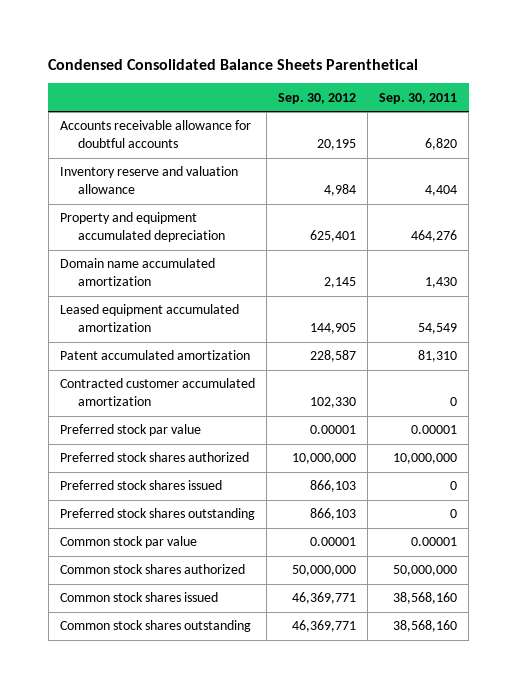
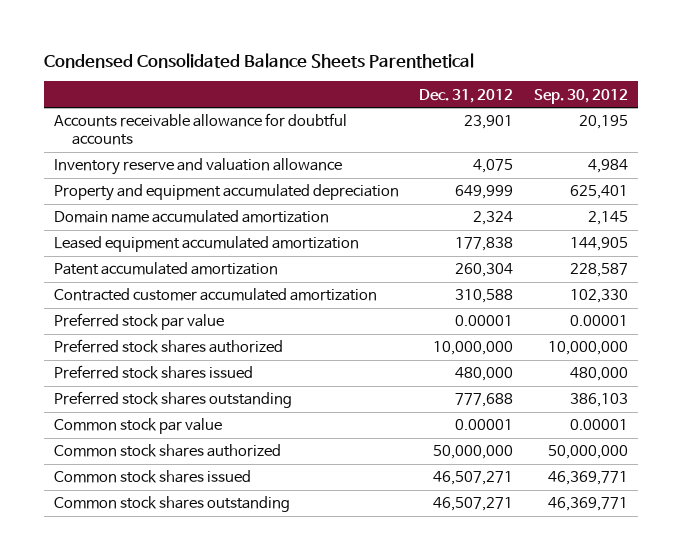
- | Sep. 30, 2012 | Sep. 30, 2011
+ | Dec. 31, 2012 | Sep. 30, 2012
- Preferred stock shares issued | 866,103 | 0
- Preferred stock shares outstanding | 866,103 | 0
+ Preferred stock shares issued | 480,000 | 480,000
+ Preferred stock shares outstanding | 777,688 | 386,103

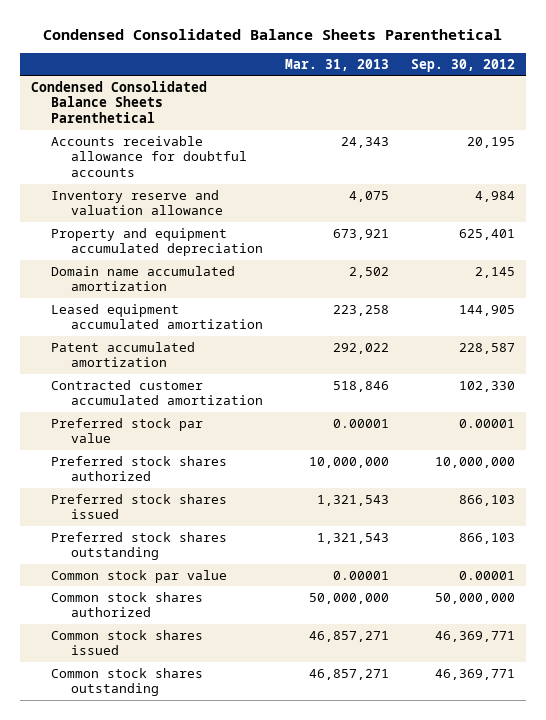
- | Dec. 31, 2012 | Sep. 30, 2012
+ | Mar. 31, 2013 | Sep. 30, 2012
+ Condensed Consolidated Balance Sheets Parenthetical
- Preferred stock shares issued | 480,000 | 480,000
- Preferred stock shares outstanding | 777,688 | 386,103
+ Preferred stock shares issued | 1,321,543 | 866,103
+ Preferred stock shares outstanding | 1,321,543 | 866,103

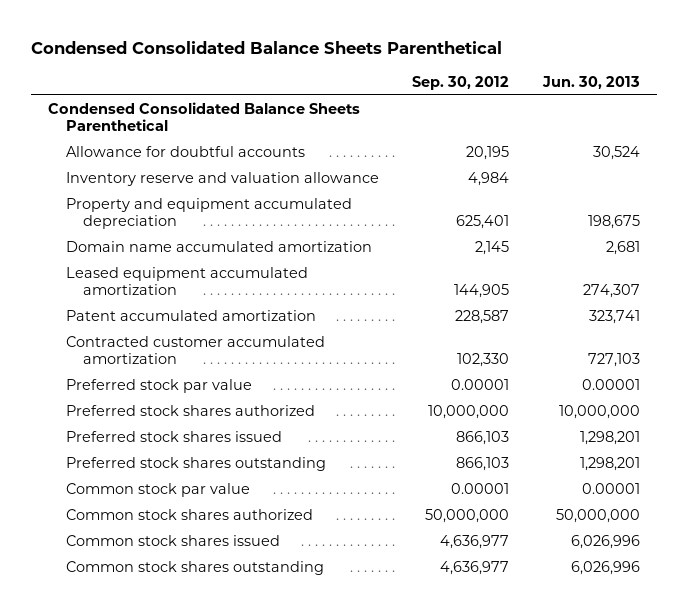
- | Mar. 31, 2013 | Sep. 30, 2012
+ | Sep. 30, 2012 | Jun. 30, 2013
- Accounts receivable allowance for doubtful accounts | 24,343 | 20,195
+ Allowance for doubtful accounts | 20,195 | 30,524
- Common stock shares issued | 46,857,271 | 46,369,771
- Common stock shares outstanding | 46,857,271 | 46,369,771
+ Common stock shares issued | 4,636,977 | 6,026,996
+ Common stock shares outstanding | 4,636,977 | 6,026,996

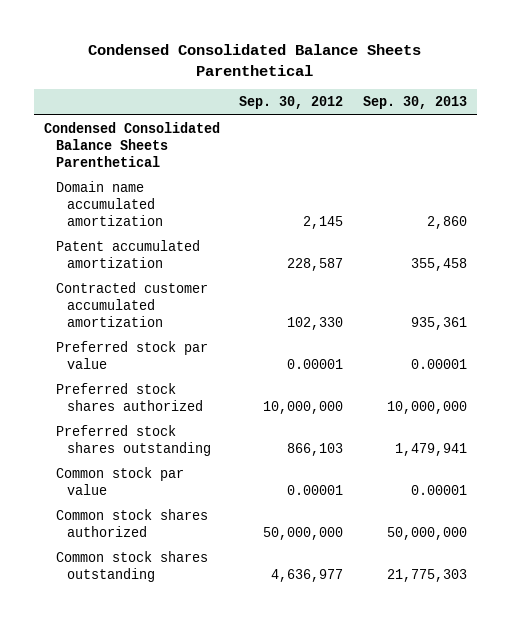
- | Sep. 30, 2012 | Jun. 30, 2013
+ | Sep. 30, 2012 | Sep. 30, 2013
- Allowance for doubtful accounts | 20,195 | 30,524
- Inventory reserve and valuation allowance | 4,984 |
- Property and equipment accumulated depreciation | 625,401 | 198,675
- Leased equipment accumulated amortization | 144,905 | 274,307
- Preferred stock shares issued | 866,103 | 1,298,201
- Common stock shares issued | 4,636,977 | 6,026,996

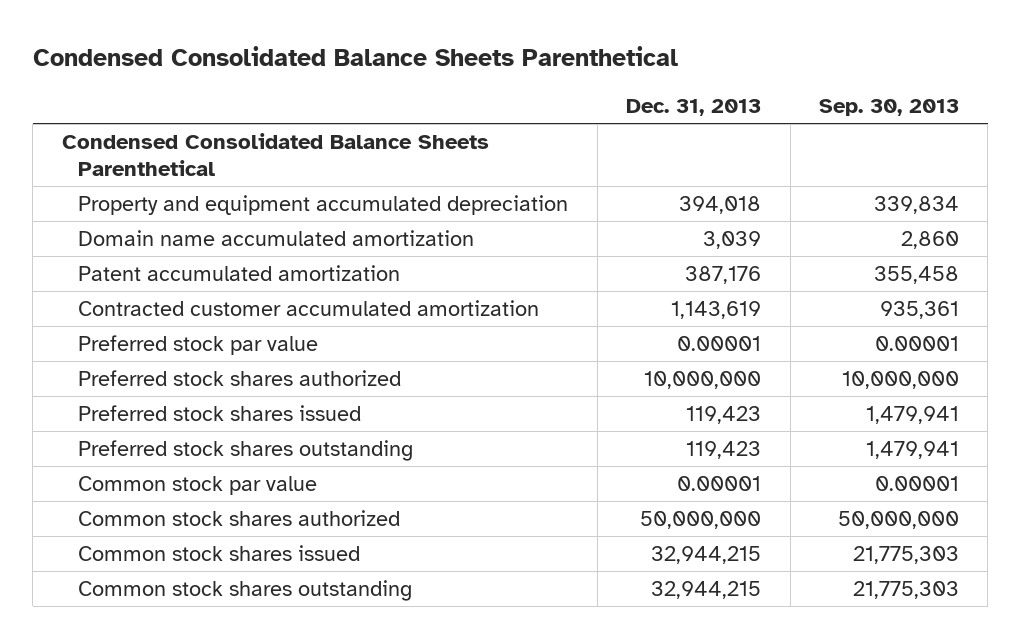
- | Sep. 30, 2012 | Sep. 30, 2013
+ | Dec. 31, 2013 | Sep. 30, 2013
+ Property and equipment accumulated depreciation | 394,018 | 339,834
+ Preferred stock shares issued | 119,423 | 1,479,941
+ Common stock shares issued | 32,944,215 | 21,775,303

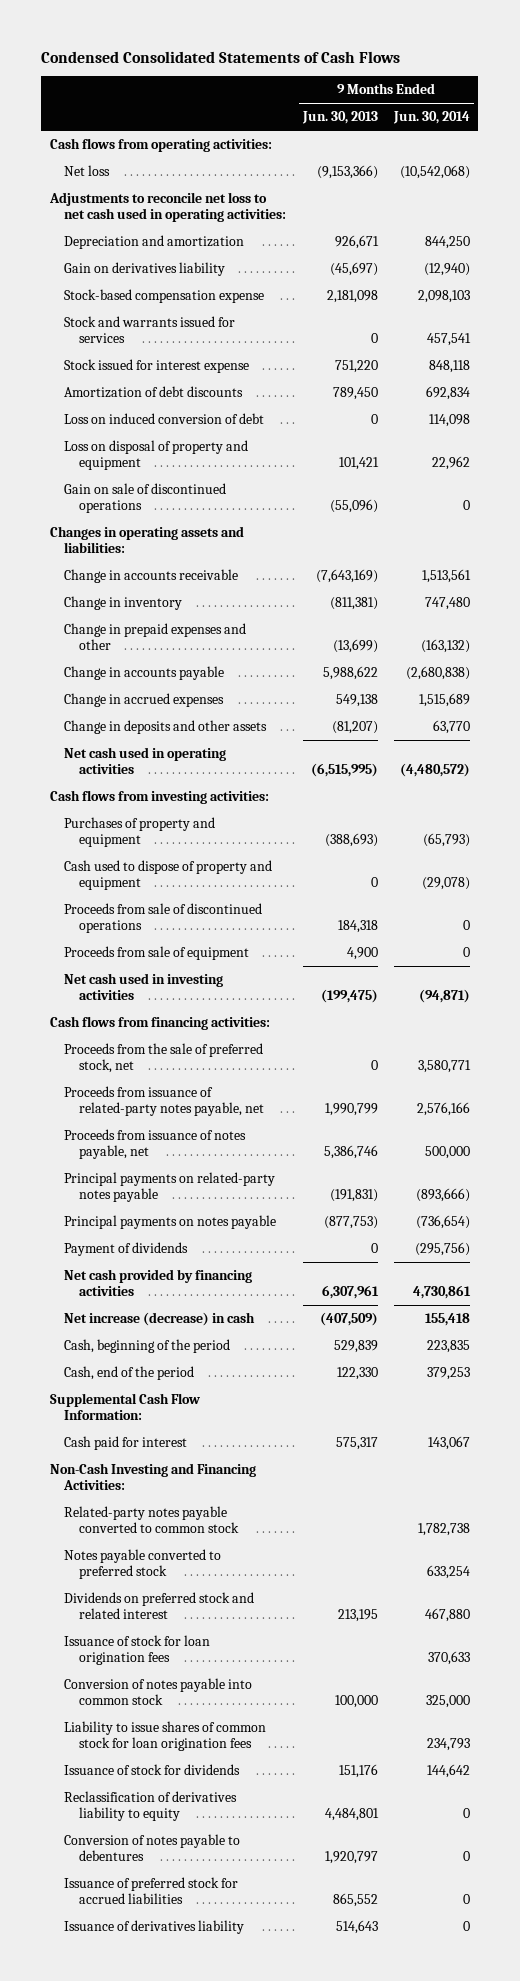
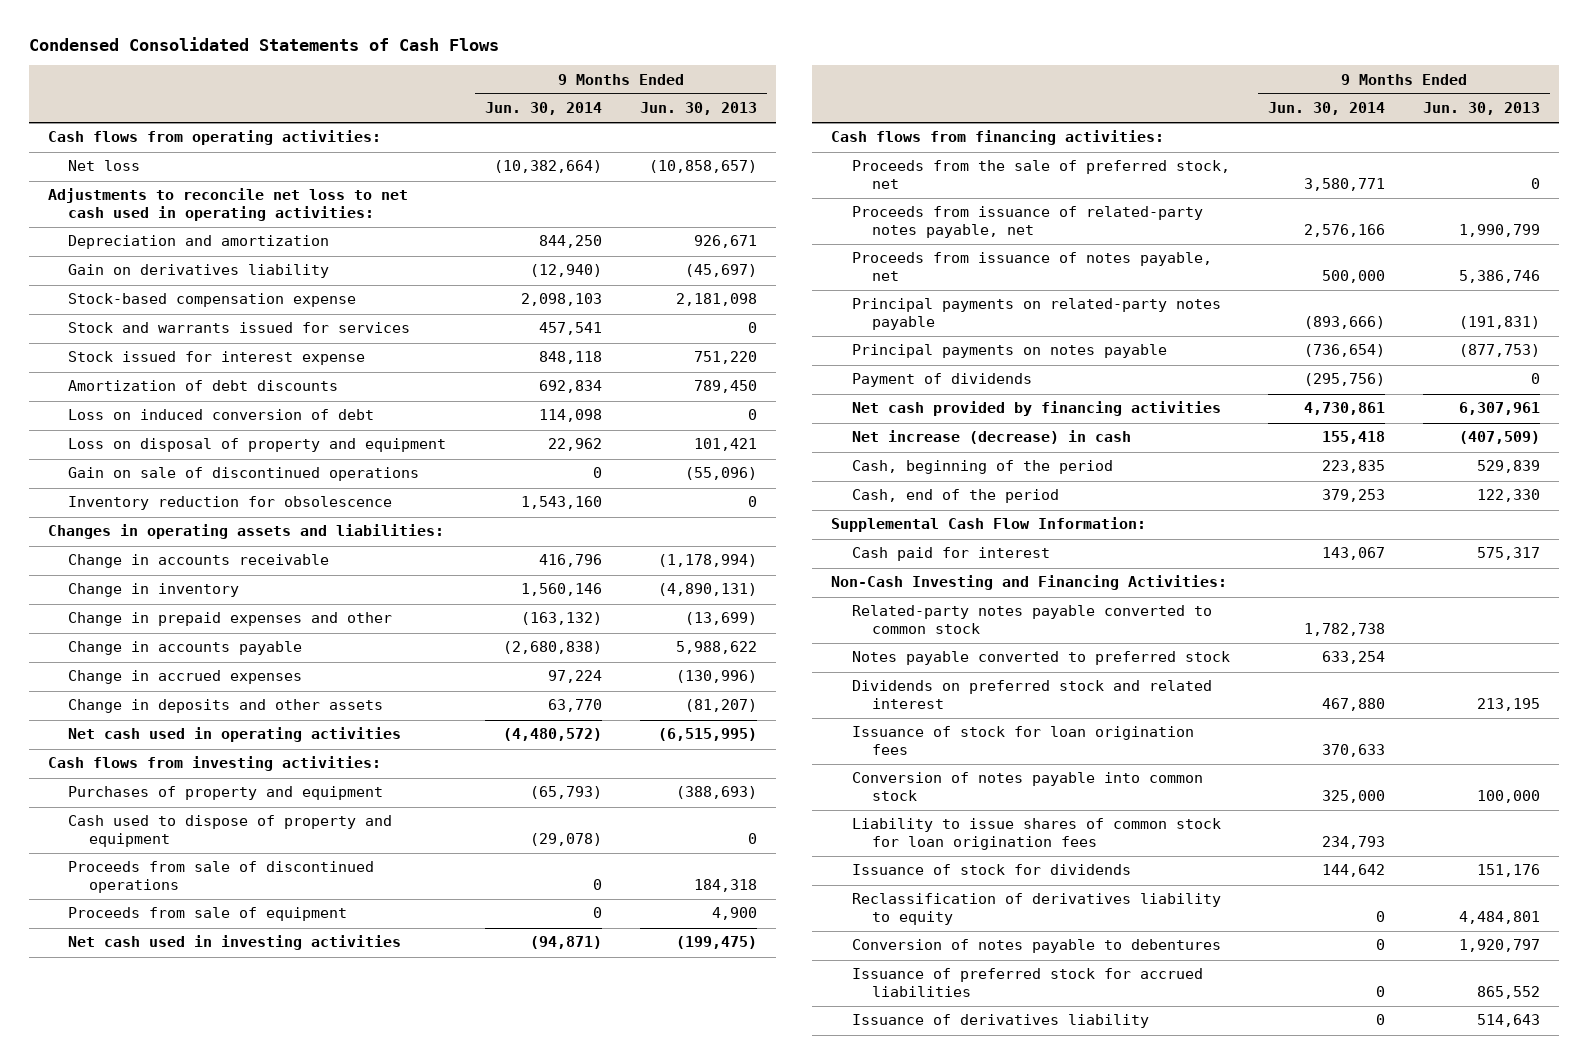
- | 9 Months Ended Jun. 30, 2013 | 9 Months Ended Jun. 30, 2014
+ | 9 Months Ended Jun. 30, 2014 | 9 Months Ended Jun. 30, 2013
- Net loss | (9,153,366) | (10,542,068)
+ Net loss | (10,382,664) | (10,858,657)
+ Inventory reduction for obsolescence | 1,543,160 | 0
- Change in accounts receivable | (7,643,169) | 1,513,561
- Change in inventory | (811,381) | 747,480
+ Change in accounts receivable | 416,796 | (1,178,994)
+ Change in inventory | 1,560,146 | (4,890,131)
- Change in accrued expenses | 549,138 | 1,515,689
+ Change in accrued expenses | 97,224 | (130,996)

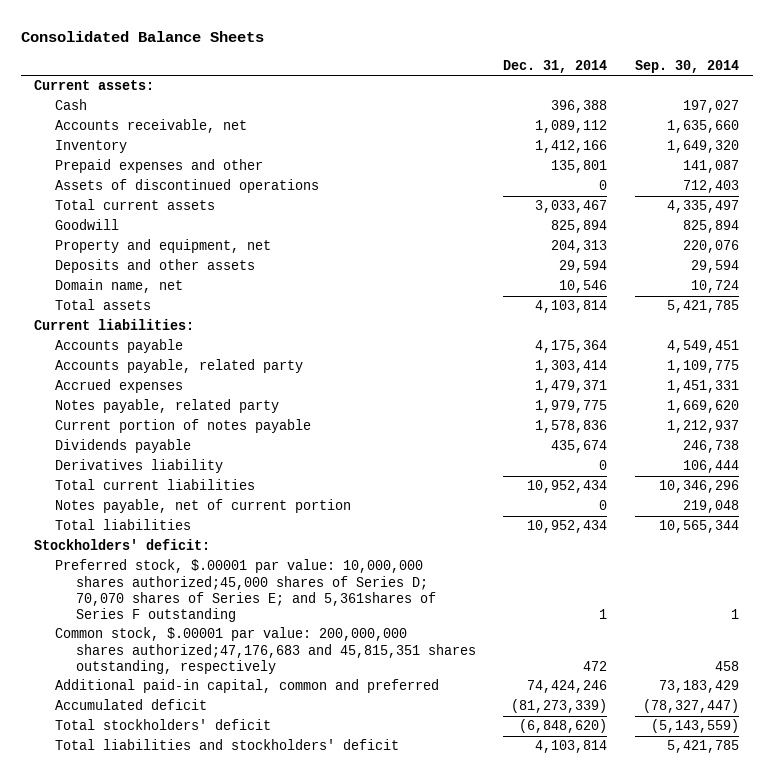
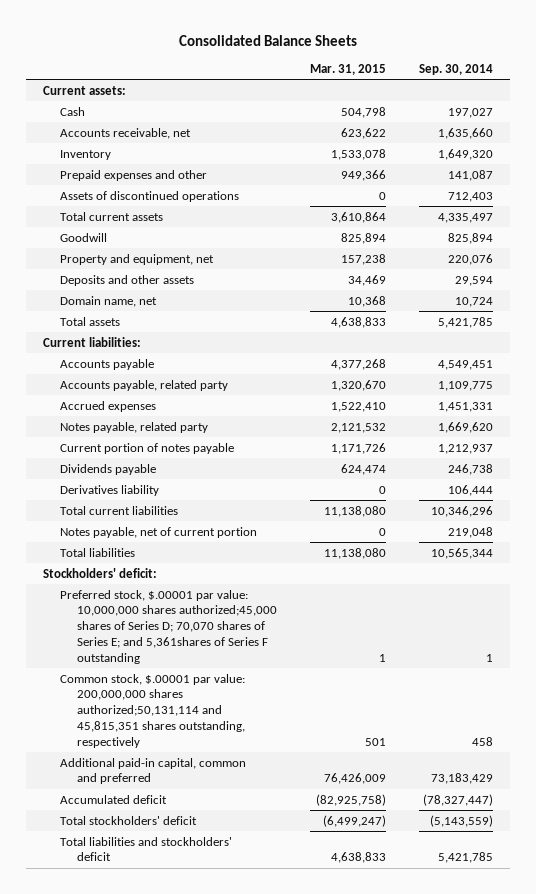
- | Dec. 31, 2014 | Sep. 30, 2014
+ | Mar. 31, 2015 | Sep. 30, 2014
- Common stock, $.00001 par value: 200,000,000 shares authorized;47,176,683 and 45,815,351 shares outstanding, respectively | 472 | 458
+ Common stock, $.00001 par value: 200,000,000 shares authorized;50,131,114 and 45,815,351 shares outstanding, respectively | 501 | 458

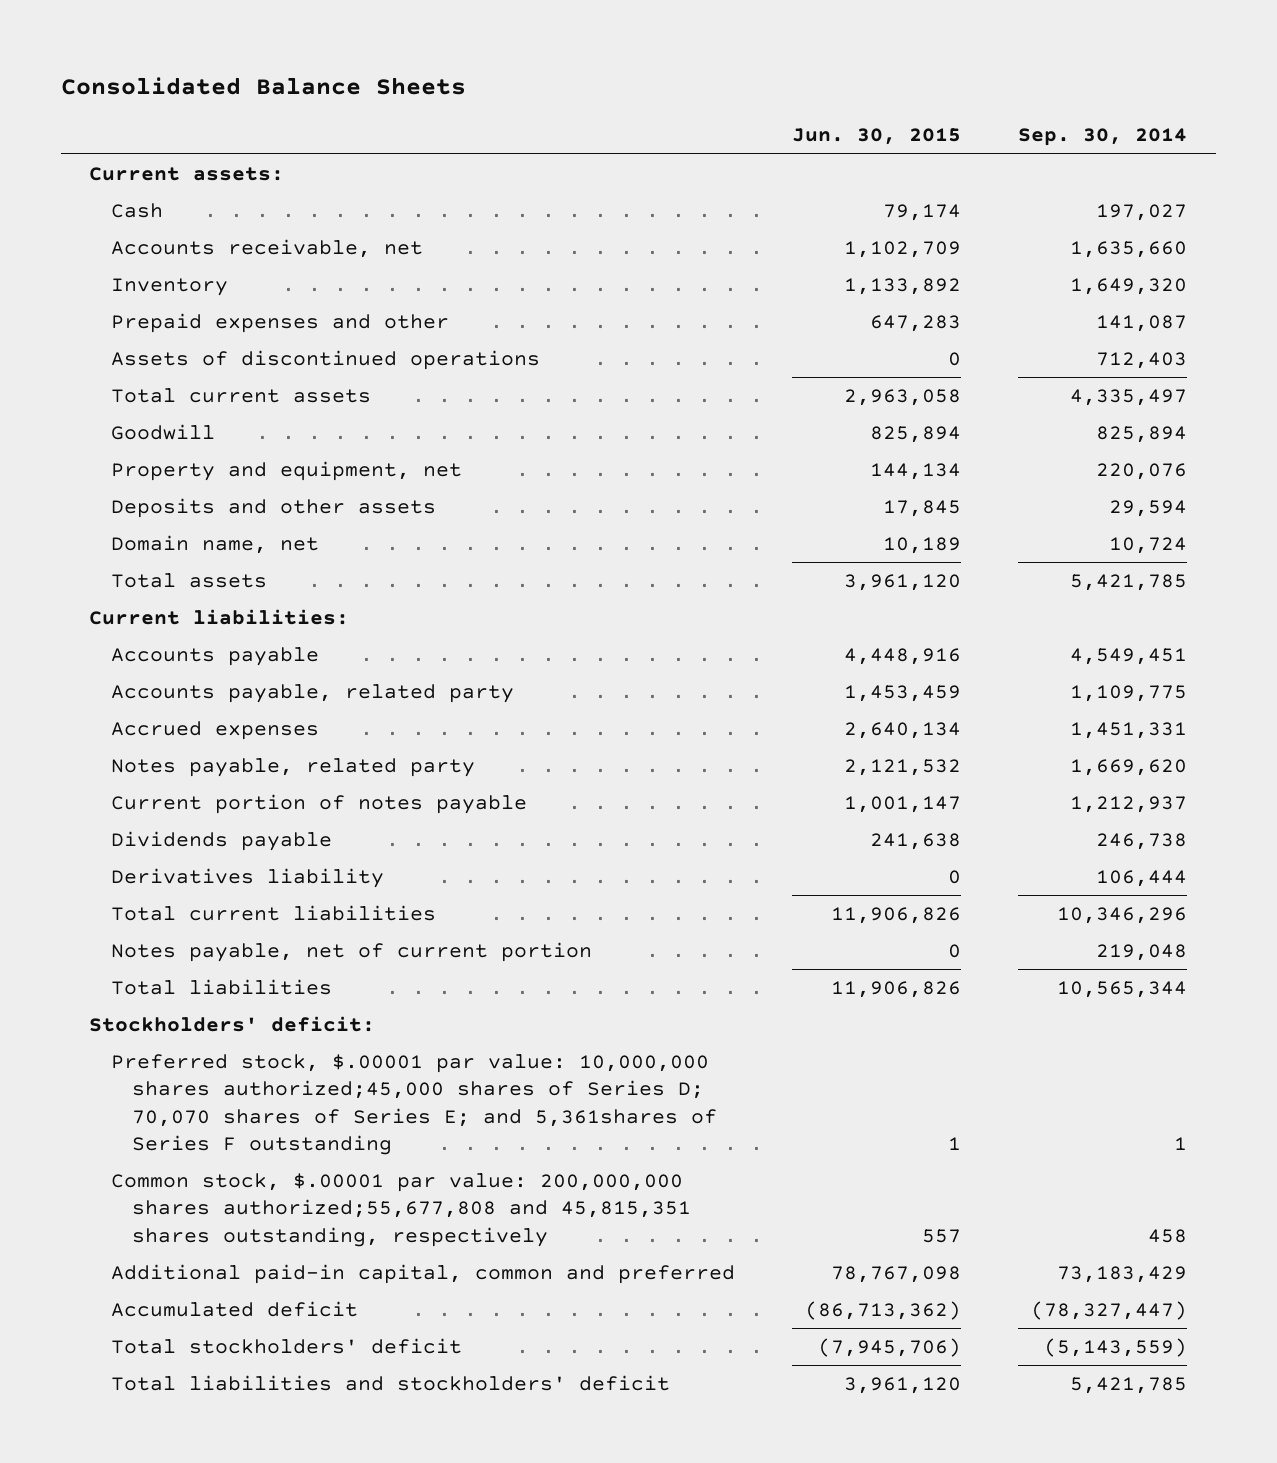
- | Mar. 31, 2015 | Sep. 30, 2014
+ | Jun. 30, 2015 | Sep. 30, 2014
- Common stock, $.00001 par value: 200,000,000 shares authorized;50,131,114 and 45,815,351 shares outstanding, respectively | 501 | 458
+ Common stock, $.00001 par value: 200,000,000 shares authorized;55,677,808 and 45,815,351 shares outstanding, respectively | 557 | 458

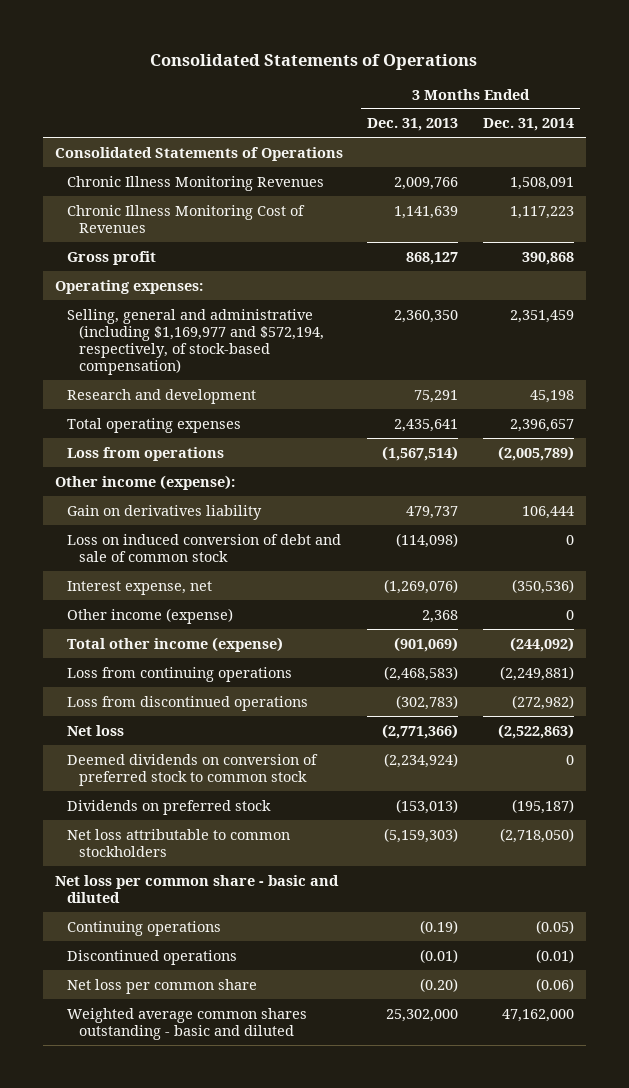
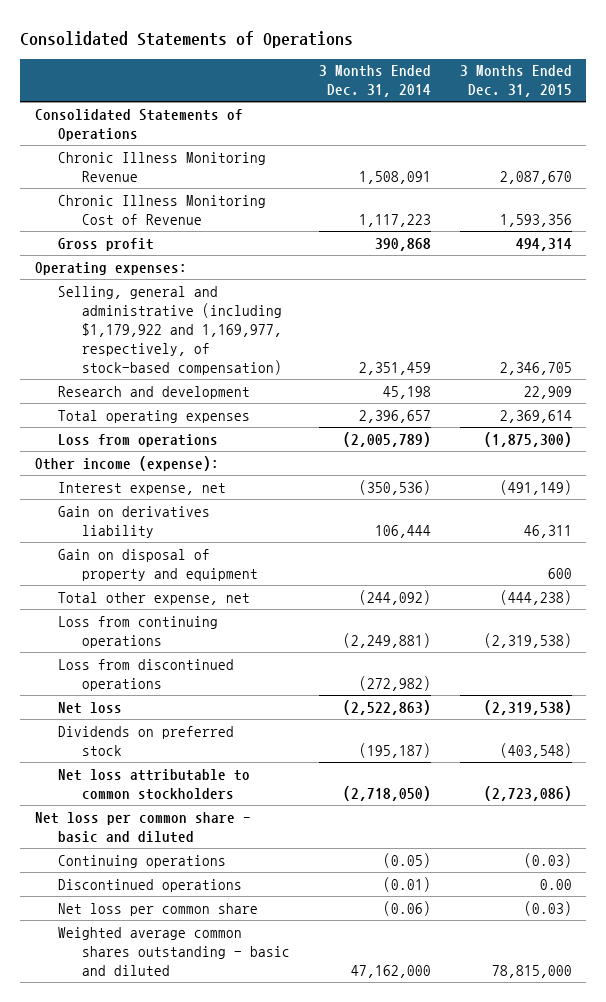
- | 3 Months Ended Dec. 31, 2013 | 3 Months Ended Dec. 31, 2014
+ | 3 Months Ended Dec. 31, 2014 | 3 Months Ended Dec. 31, 2015
- Chronic Illness Monitoring Revenues | 2,009,766 | 1,508,091
- Chronic Illness Monitoring Cost of Revenues | 1,141,639 | 1,117,223
+ Chronic Illness Monitoring Revenue | 1,508,091 | 2,087,670
+ Chronic Illness Monitoring Cost of Revenue | 1,117,223 | 1,593,356
- Selling, general and administrative (including $1,169,977 and $572,194, respectively, of stock-based compensation) | 2,360,350 | 2,351,459
+ Selling, general and administrative (including $1,179,922 and 1,169,977, respectively, of stock-based compensation) | 2,351,459 | 2,346,705
- Loss on induced conversion of debt and sale of common stock | (114,098) | 0
- Other income (expense) | 2,368 | 0
- Total other income (expense) | (901,069) | (244,092)
moved down: Gain on derivatives liability | 106,444 | 46,311
+ Gain on disposal of property and equipment | | 600
+ Total other expense, net | (244,092) | (444,238)
- Deemed dividends on conversion of preferred stock to common stock | (2,234,924) | 0

